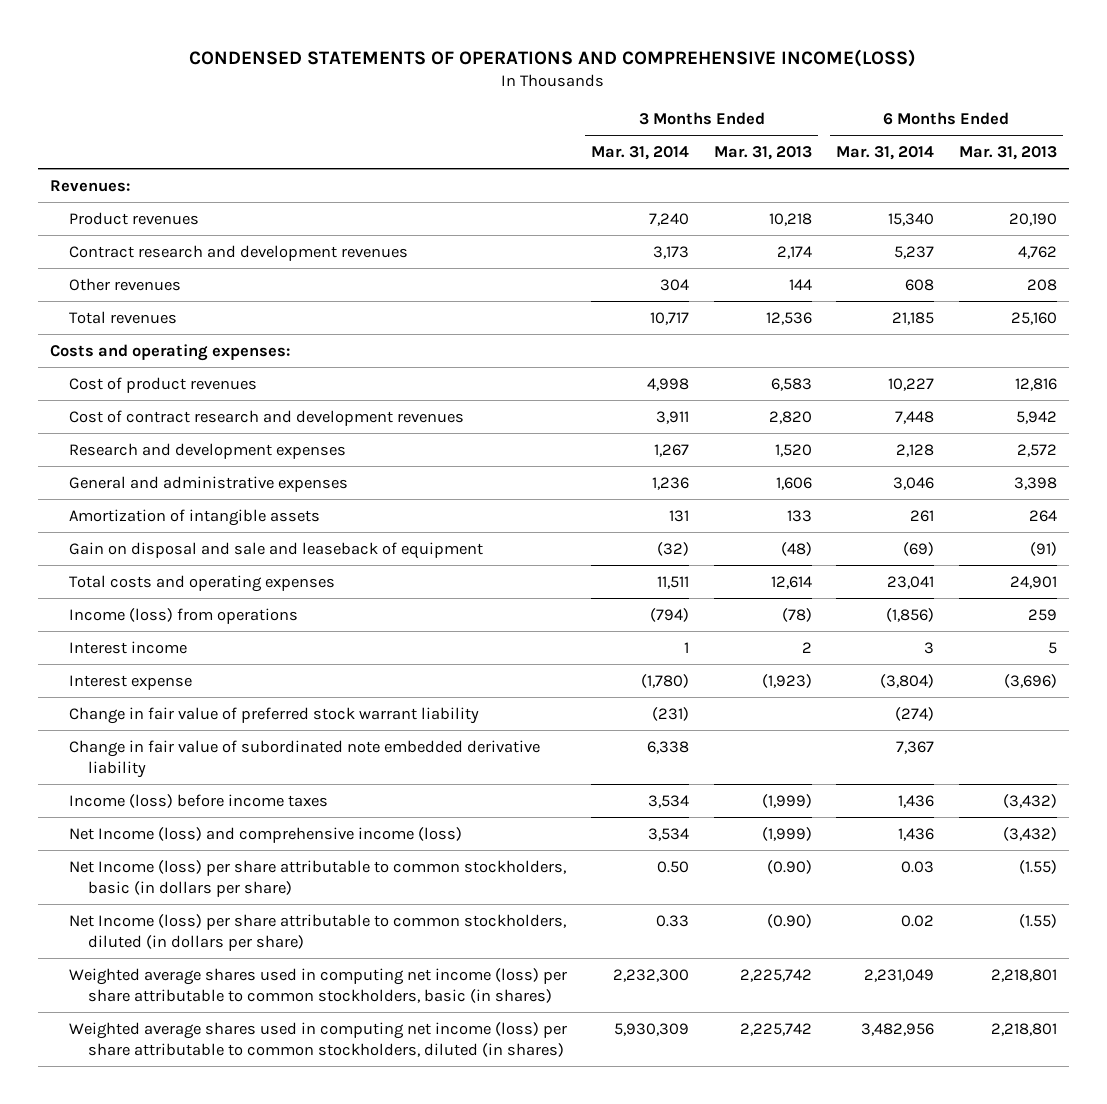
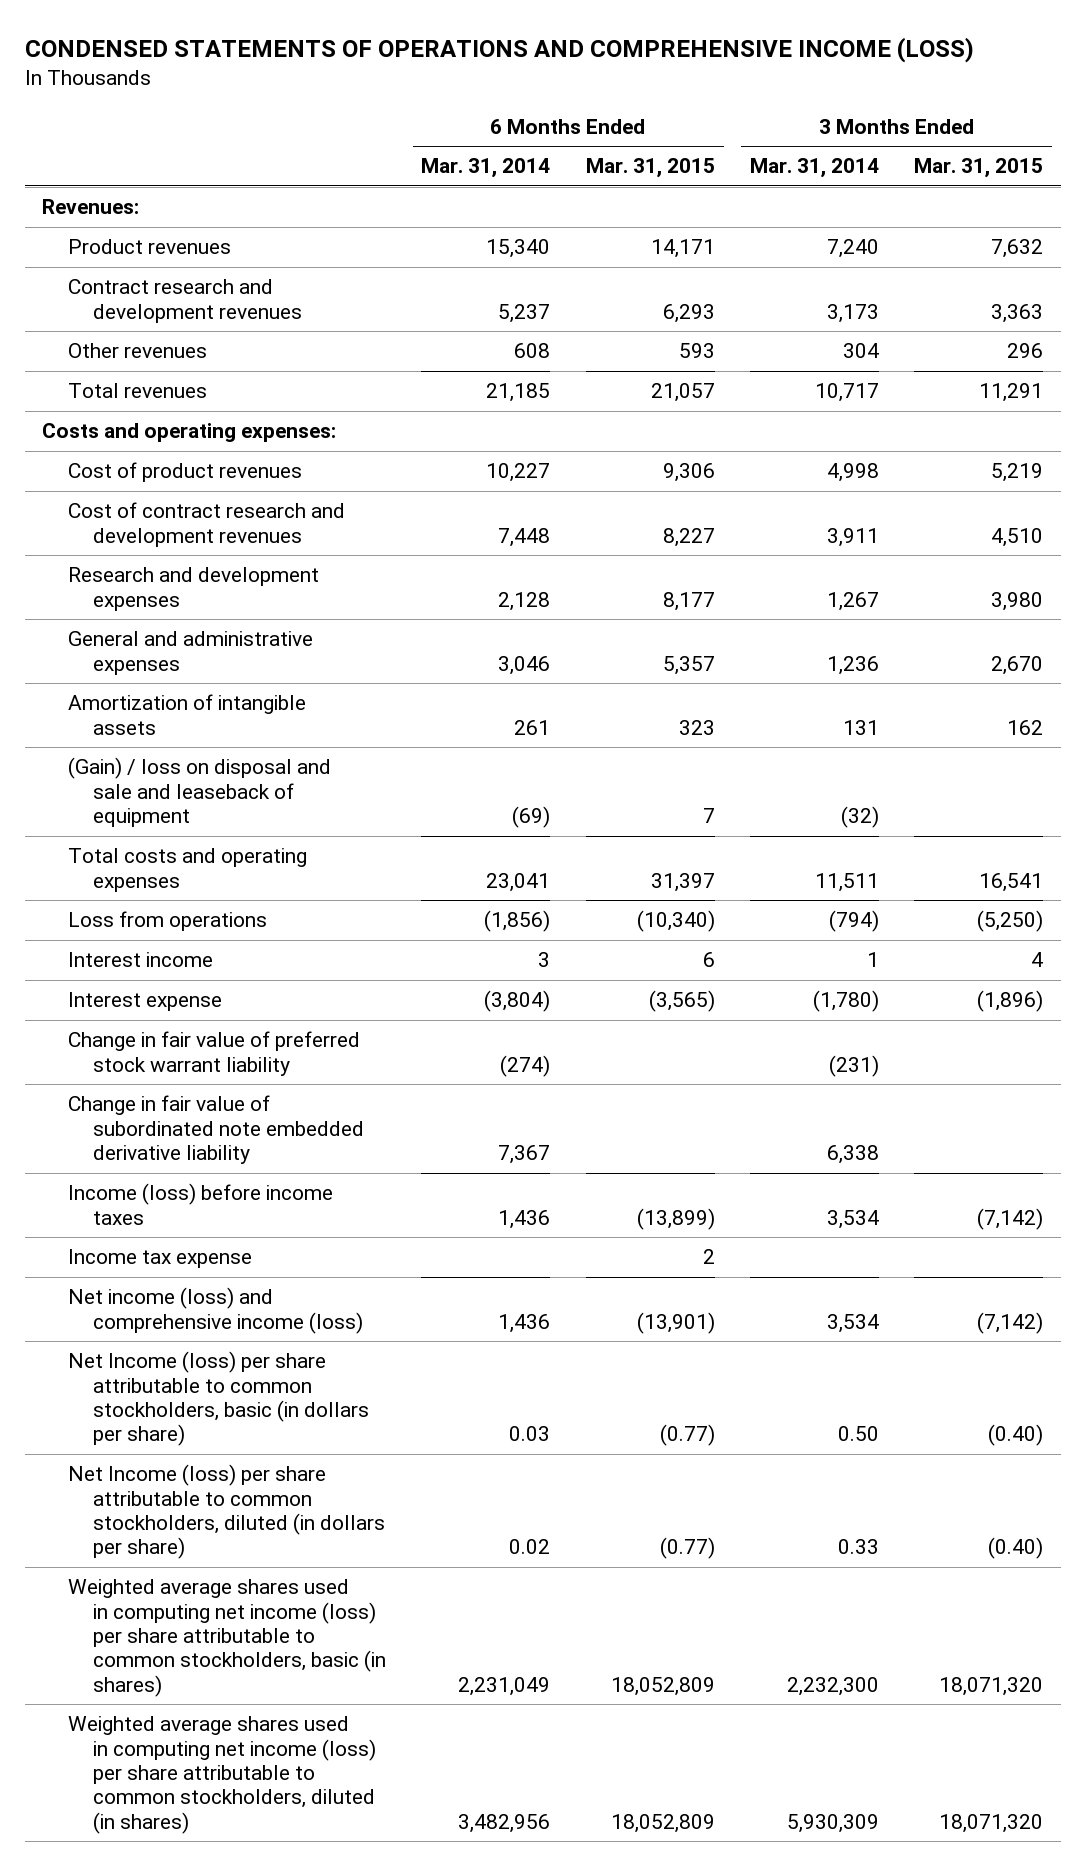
- CONDENSED STATEMENTS OF OPERATIONS AND COMPREHENSIVE INCOME(LOSS)
+ CONDENSED STATEMENTS OF OPERATIONS AND COMPREHENSIVE INCOME (LOSS)
- | 3 Months Ended Mar. 31, 2014 | 3 Months Ended Mar. 31, 2013 | 6 Months Ended Mar. 31, 2014 | 6 Months Ended Mar. 31, 2013
+ | 6 Months Ended Mar. 31, 2014 | 6 Months Ended Mar. 31, 2015 | 3 Months Ended Mar. 31, 2014 | 3 Months Ended Mar. 31, 2015
- Gain on disposal and sale and leaseback of equipment | (32) | (48) | (69) | (91)
+ (Gain) / loss on disposal and sale and leaseback of equipment | (69) | 7 | (32) |
- Income (loss) from operations | (794) | (78) | (1,856) | 259
+ Loss from operations | (1,856) | (10,340) | (794) | (5,250)
- Net Income (loss) and comprehensive income (loss) | 3,534 | (1,999) | 1,436 | (3,432)
+ Income tax expense | | 2 | |
+ Net income (loss) and comprehensive income (loss) | 1,436 | (13,901) | 3,534 | (7,142)

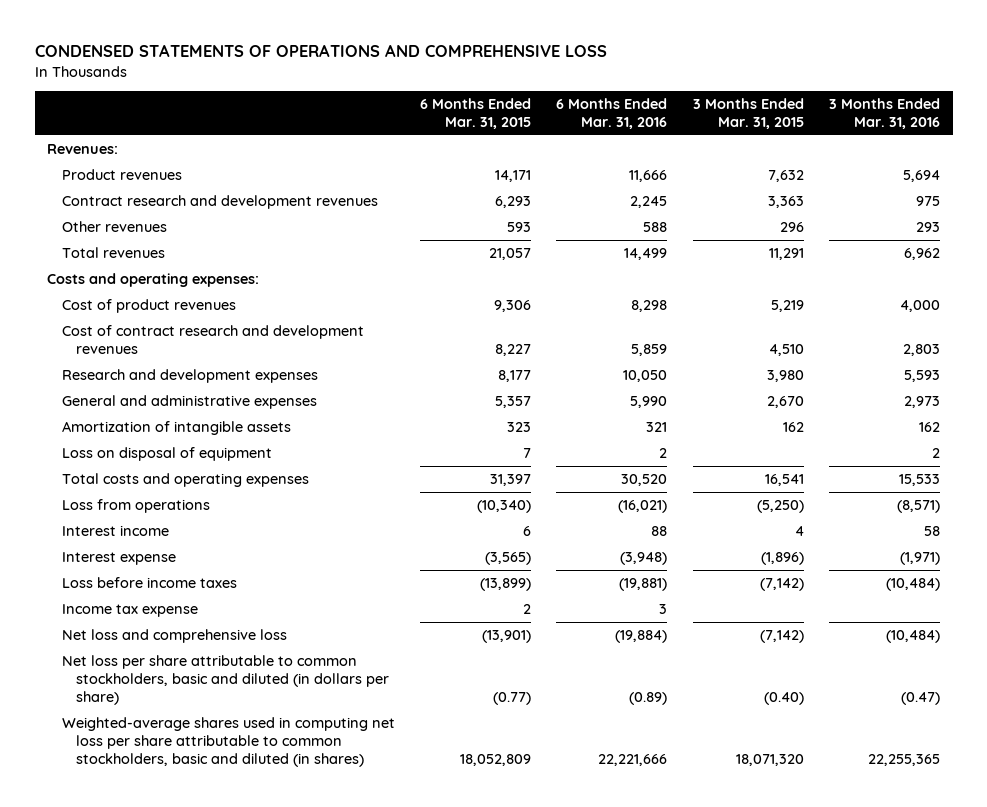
- CONDENSED STATEMENTS OF OPERATIONS AND COMPREHENSIVE INCOME (LOSS)
+ CONDENSED STATEMENTS OF OPERATIONS AND COMPREHENSIVE LOSS
- | 6 Months Ended Mar. 31, 2014 | 6 Months Ended Mar. 31, 2015 | 3 Months Ended Mar. 31, 2014 | 3 Months Ended Mar. 31, 2015
+ | 6 Months Ended Mar. 31, 2015 | 6 Months Ended Mar. 31, 2016 | 3 Months Ended Mar. 31, 2015 | 3 Months Ended Mar. 31, 2016
- (Gain) / loss on disposal and sale and leaseback of equipment | (69) | 7 | (32) |
+ Loss on disposal of equipment | 7 | 2 | | 2
- Change in fair value of preferred stock warrant liability | (274) | | (231) |
- Change in fair value of subordinated note embedded derivative liability | 7,367 | | 6,338 |
- Income (loss) before income taxes | 1,436 | (13,899) | 3,534 | (7,142)
+ Loss before income taxes | (13,899) | (19,881) | (7,142) | (10,484)
- Net income (loss) and comprehensive income (loss) | 1,436 | (13,901) | 3,534 | (7,142)
- Net Income (loss) per share attributable to common stockholders, basic (in dollars per share) | 0.03 | (0.77) | 0.50 | (0.40)
- Net Income (loss) per share attributable to common stockholders, diluted (in dollars per share) | 0.02 | (0.77) | 0.33 | (0.40)
- Weighted average shares used in computing net income (loss) per share attributable to common stockholders, basic (in shares) | 2,231,049 | 18,052,809 | 2,232,300 | 18,071,320
- Weighted average shares used in computing net income (loss) per share attributable to common stockholders, diluted (in shares) | 3,482,956 | 18,052,809 | 5,930,309 | 18,071,320
+ Net loss and comprehensive loss | (13,901) | (19,884) | (7,142) | (10,484)
+ Net loss per share attributable to common stockholders, basic and diluted (in dollars per share) | (0.77) | (0.89) | (0.40) | (0.47)
+ Weighted-average shares used in computing net loss per share attributable to common stockholders, basic and diluted (in shares) | 18,052,809 | 22,221,666 | 18,071,320 | 22,255,365

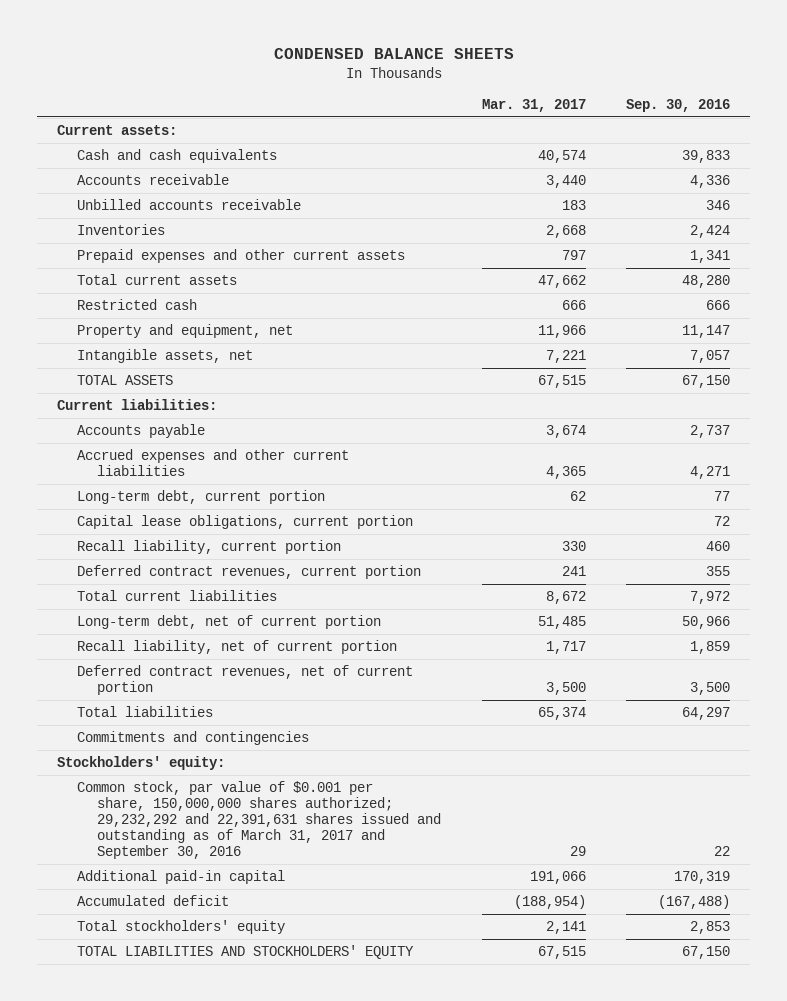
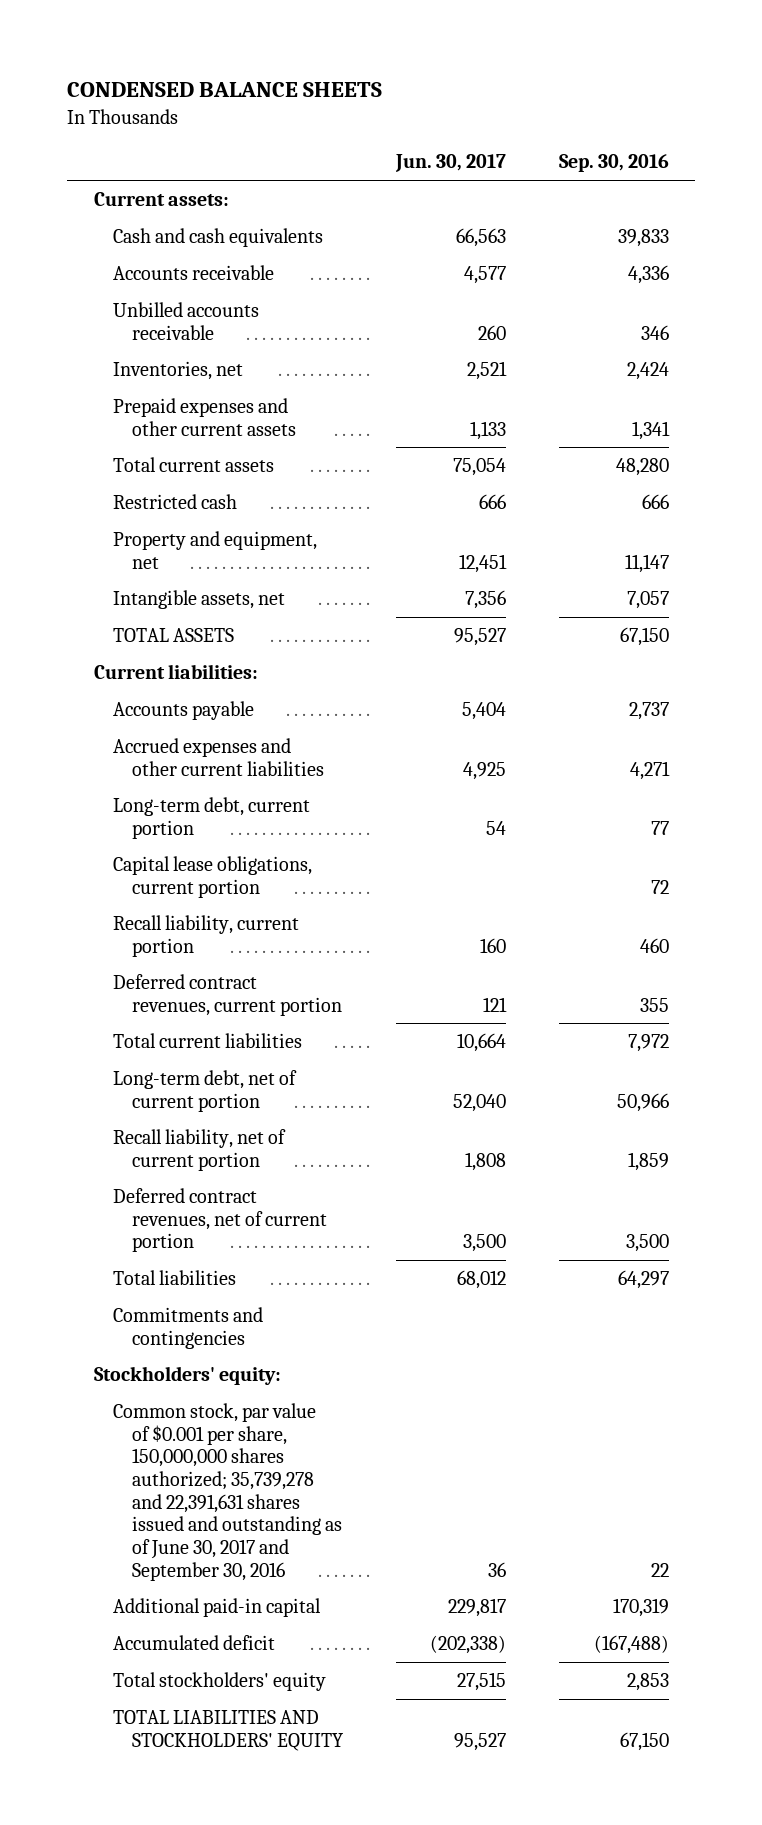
- | Mar. 31, 2017 | Sep. 30, 2016
+ | Jun. 30, 2017 | Sep. 30, 2016
- Inventories | 2,668 | 2,424
+ Inventories, net | 2,521 | 2,424
- Common stock, par value of $0.001 per share, 150,000,000 shares authorized; 29,232,292 and 22,391,631 shares issued and outstanding as of March 31, 2017 and September 30, 2016 | 29 | 22
+ Common stock, par value of $0.001 per share, 150,000,000 shares authorized; 35,739,278 and 22,391,631 shares issued and outstanding as of June 30, 2017 and September 30, 2016 | 36 | 22

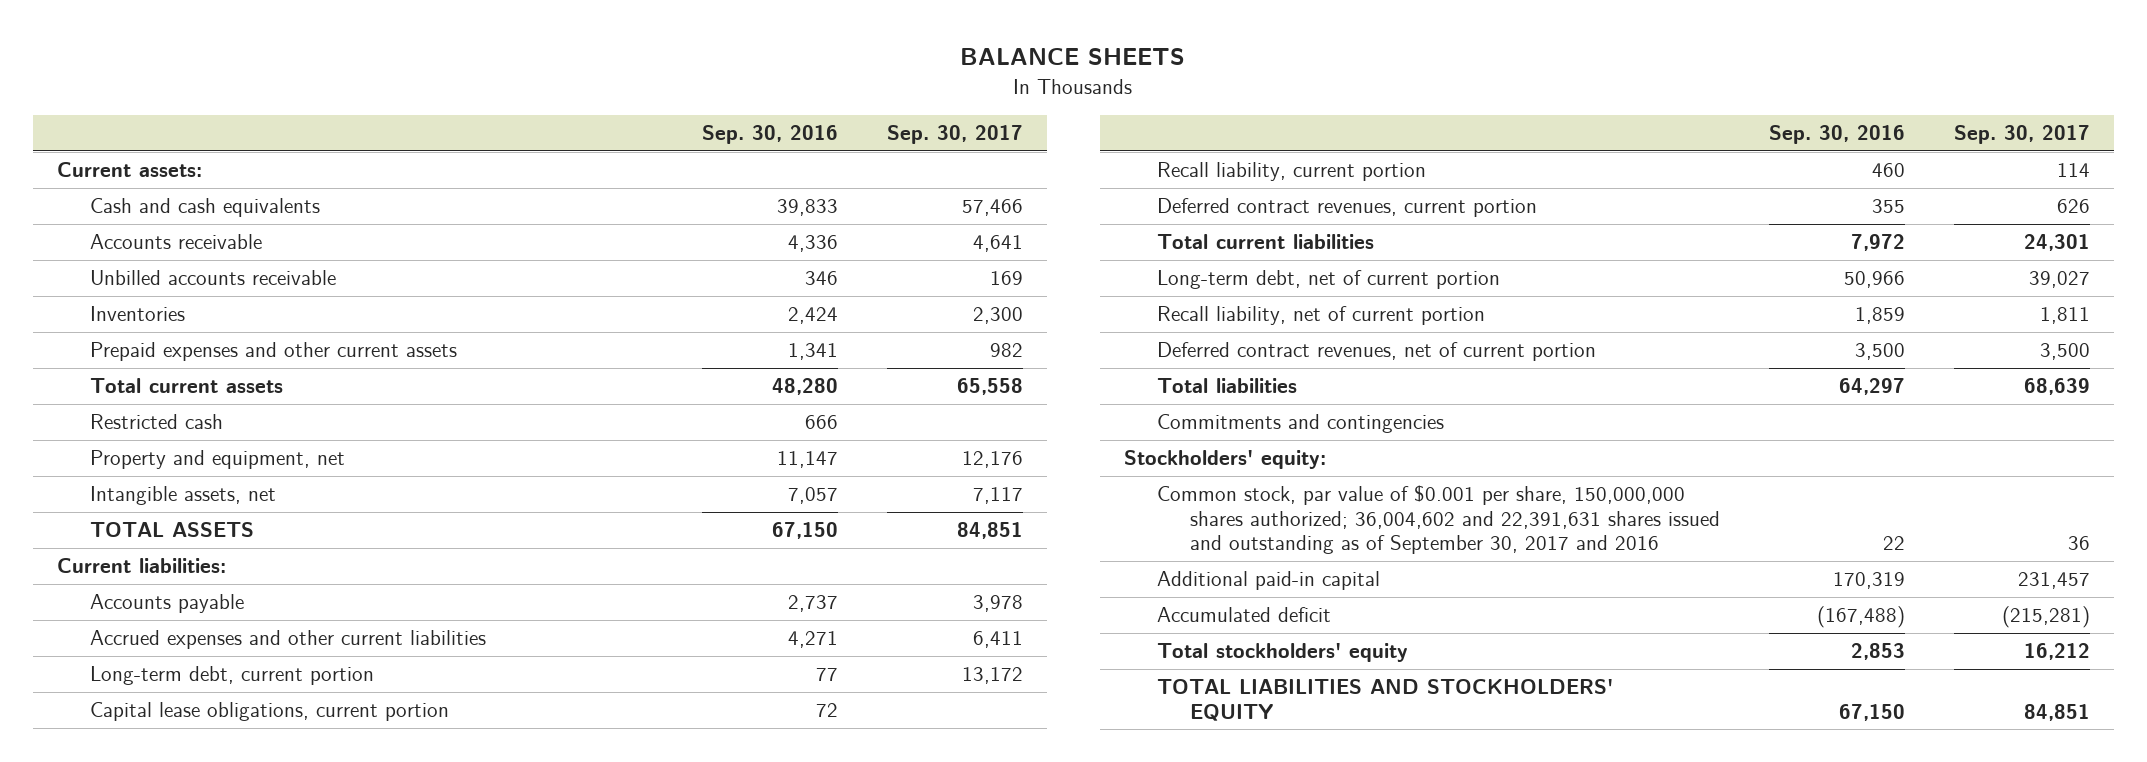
- CONDENSED BALANCE SHEETS
+ BALANCE SHEETS
- | Jun. 30, 2017 | Sep. 30, 2016
+ | Sep. 30, 2016 | Sep. 30, 2017
- Inventories, net | 2,521 | 2,424
+ Inventories | 2,424 | 2,300
- Common stock, par value of $0.001 per share, 150,000,000 shares authorized; 35,739,278 and 22,391,631 shares issued and outstanding as of June 30, 2017 and September 30, 2016 | 36 | 22
+ Common stock, par value of $0.001 per share, 150,000,000 shares authorized; 36,004,602 and 22,391,631 shares issued and outstanding as of September 30, 2017 and 2016 | 22 | 36

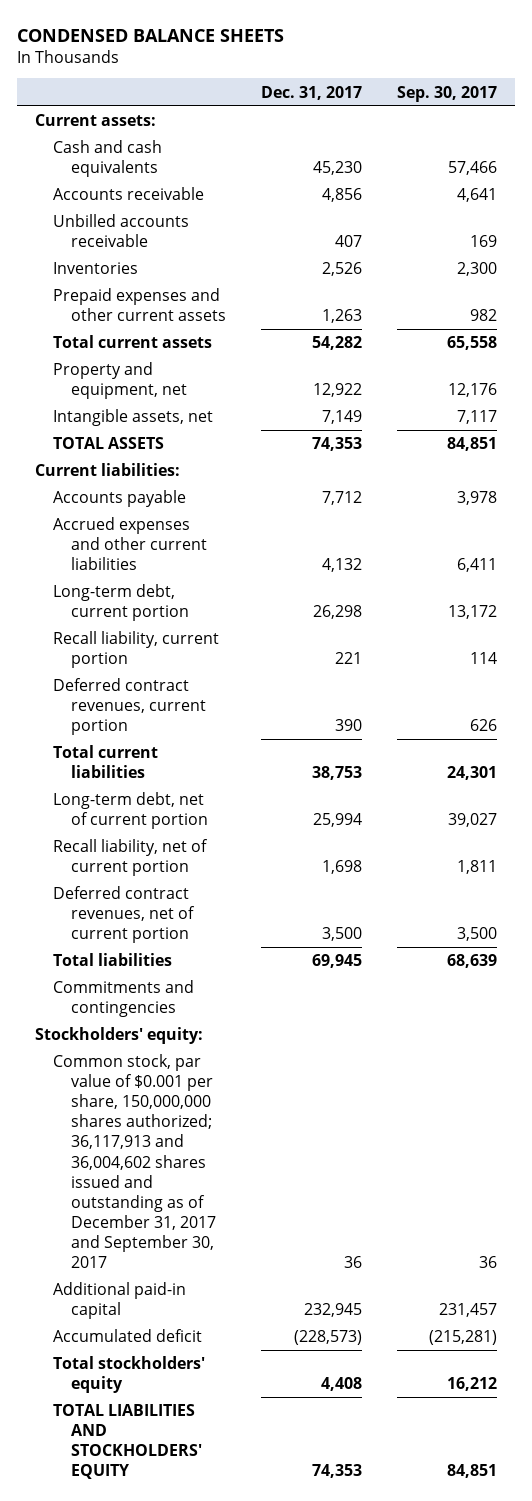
- BALANCE SHEETS
+ CONDENSED BALANCE SHEETS
- | Sep. 30, 2016 | Sep. 30, 2017
+ | Dec. 31, 2017 | Sep. 30, 2017
- Restricted cash | 666 |
- Capital lease obligations, current portion | 72 |
- Common stock, par value of $0.001 per share, 150,000,000 shares authorized; 36,004,602 and 22,391,631 shares issued and outstanding as of September 30, 2017 and 2016 | 22 | 36
+ Common stock, par value of $0.001 per share, 150,000,000 shares authorized; 36,117,913 and 36,004,602 shares issued and outstanding as of December 31, 2017 and September 30, 2017 | 36 | 36

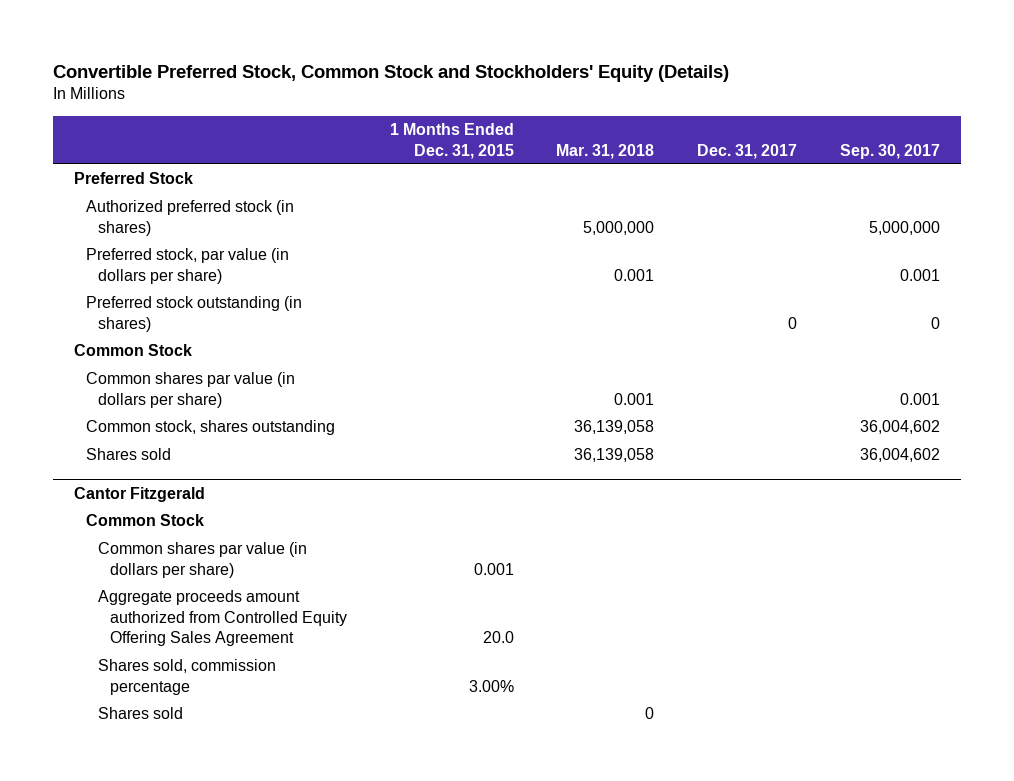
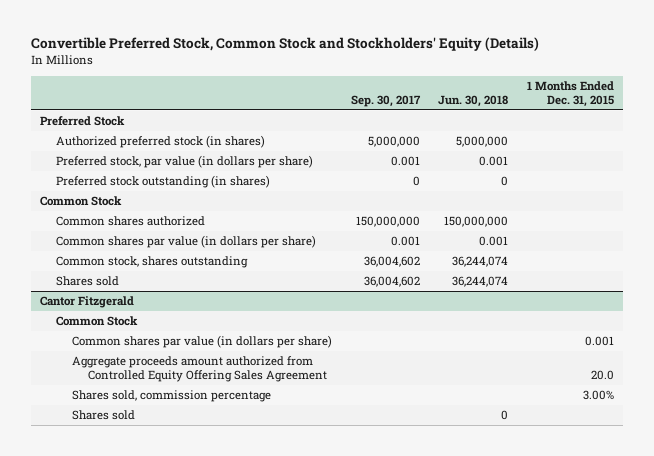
- | 1 Months Ended Dec. 31, 2015 | Mar. 31, 2018 | Dec. 31, 2017 | Sep. 30, 2017
+ | Sep. 30, 2017 | Jun. 30, 2018 | 1 Months Ended Dec. 31, 2015
+ Common shares authorized | 150,000,000 | 150,000,000 |

